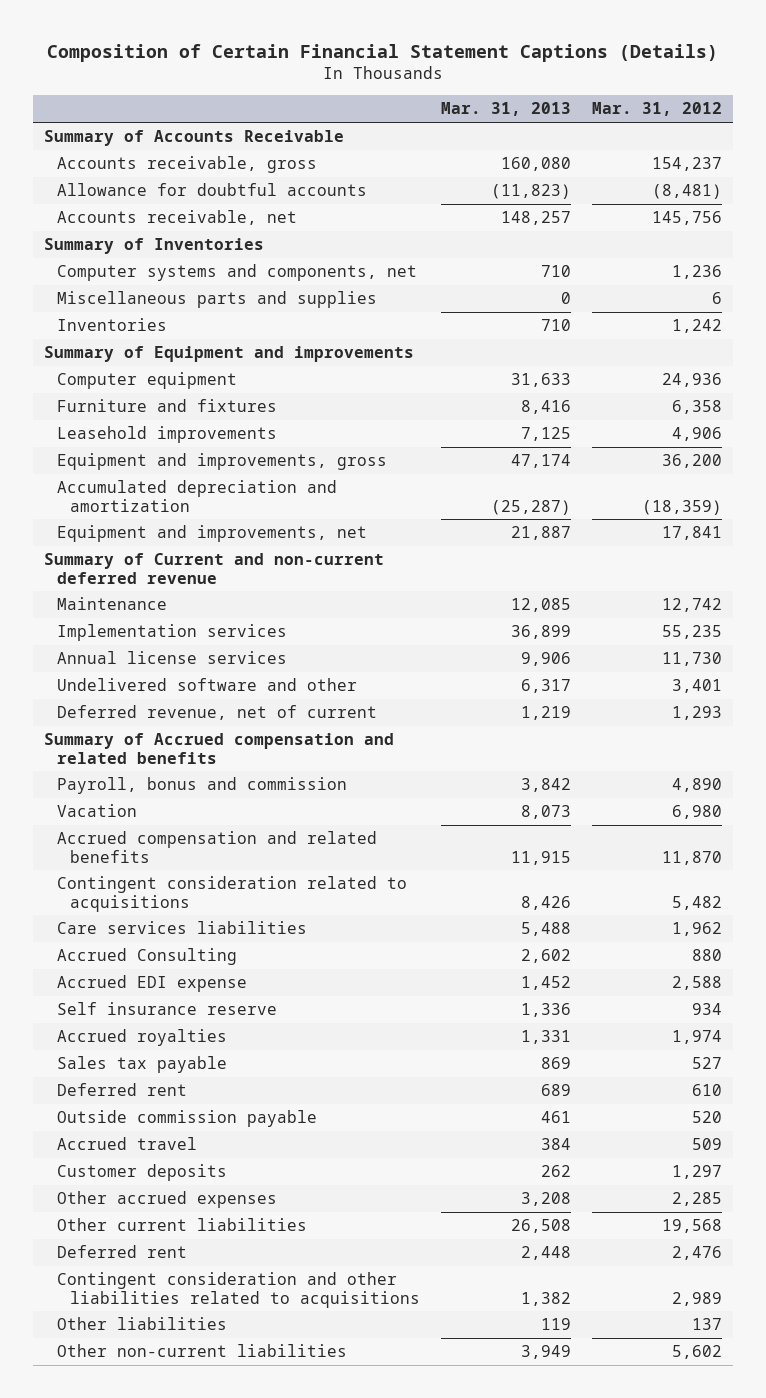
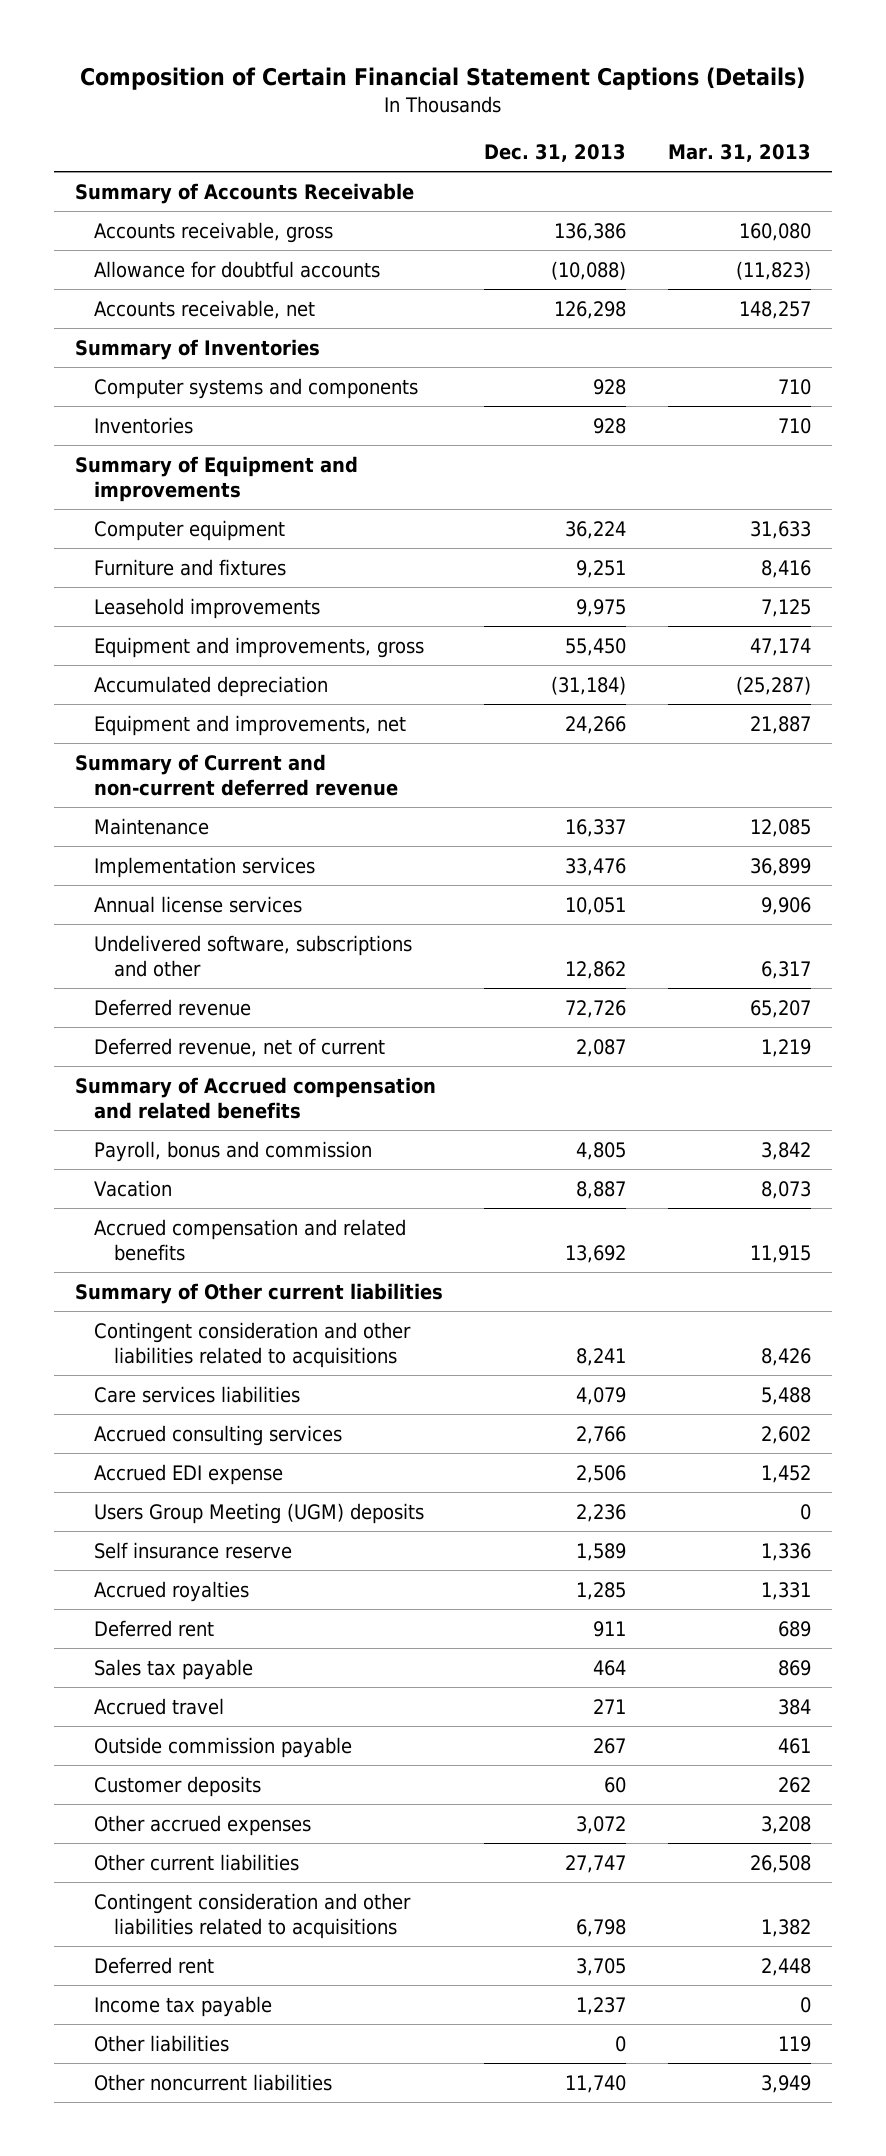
- | Mar. 31, 2013 | Mar. 31, 2012
+ | Dec. 31, 2013 | Mar. 31, 2013
- Computer systems and components, net | 710 | 1,236
- Miscellaneous parts and supplies | 0 | 6
+ Computer systems and components | 928 | 710
- Accumulated depreciation and amortization | (25,287) | (18,359)
+ Accumulated depreciation | (31,184) | (25,287)
- Undelivered software and other | 6,317 | 3,401
+ Undelivered software, subscriptions and other | 12,862 | 6,317
+ Deferred revenue | 72,726 | 65,207
- Contingent consideration related to acquisitions | 8,426 | 5,482
+ Summary of Other current liabilities
+ Contingent consideration and other liabilities related to acquisitions | 8,241 | 8,426
- Accrued Consulting | 2,602 | 880
+ Accrued consulting services | 2,766 | 2,602
+ Users Group Meeting (UGM) deposits | 2,236 | 0
moved down: Sales tax payable | 464 | 869
moved down: Outside commission payable | 267 | 461
moved down: Deferred rent | 3,705 | 2,448
+ Income tax payable | 1,237 | 0
- Other non-current liabilities | 3,949 | 5,602
+ Other noncurrent liabilities | 11,740 | 3,949

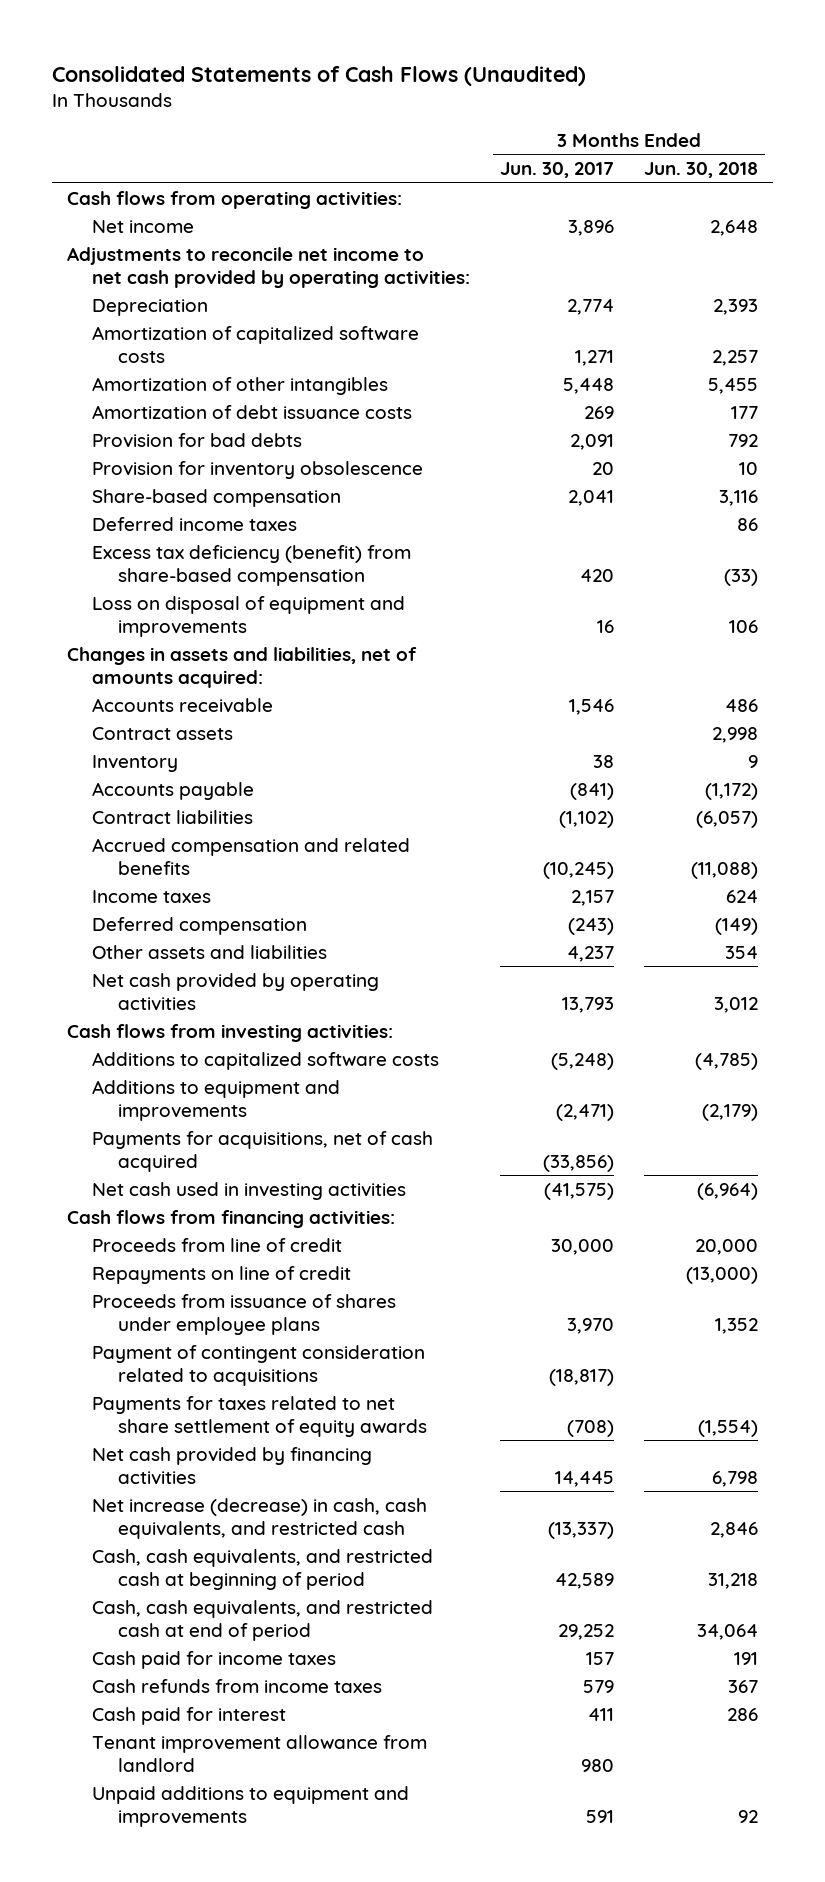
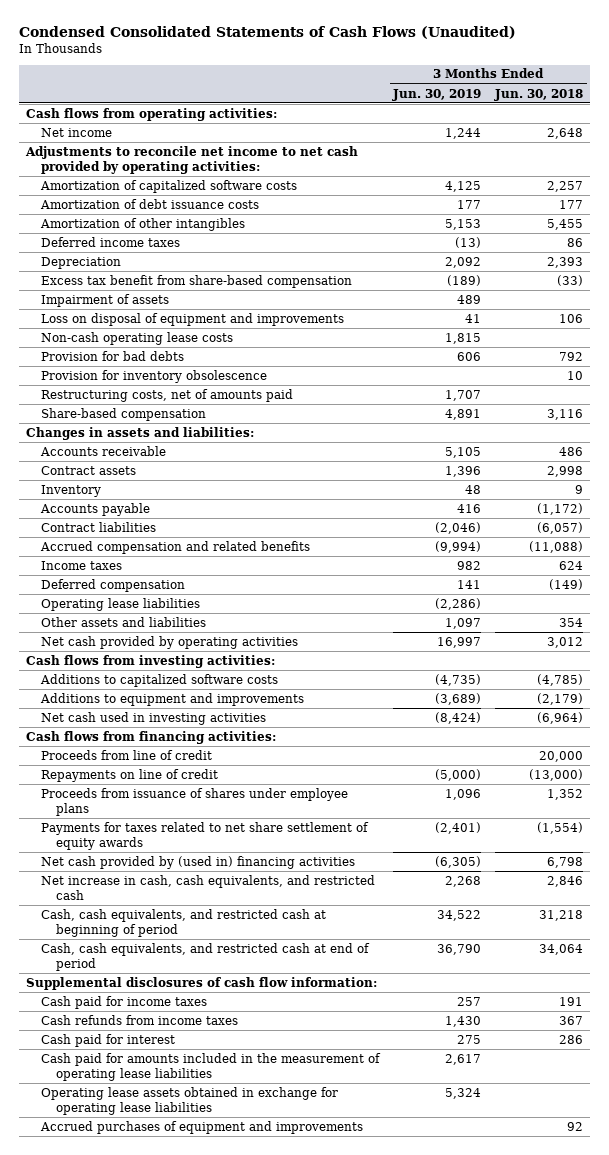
- Consolidated Statements of Cash Flows (Unaudited)
+ Condensed Consolidated Statements of Cash Flows (Unaudited)
- | 3 Months Ended Jun. 30, 2017 | 3 Months Ended Jun. 30, 2018
+ | 3 Months Ended Jun. 30, 2019 | 3 Months Ended Jun. 30, 2018
moved down: Amortization of other intangibles | 5,153 | 5,455
moved up: Deferred income taxes | (13) | 86
moved down: Depreciation | 2,092 | 2,393
+ Excess tax benefit from share-based compensation | (189) | (33)
+ Impairment of assets | 489 |
moved up: Loss on disposal of equipment and improvements | 41 | 106
+ Non-cash operating lease costs | 1,815 |
+ Restructuring costs, net of amounts paid | 1,707 |
- Excess tax deficiency (benefit) from share-based compensation | 420 | (33)
- Changes in assets and liabilities, net of amounts acquired:
+ Changes in assets and liabilities:
+ Operating lease liabilities | (2,286) |
- Payments for acquisitions, net of cash acquired | (33,856) |
- Payment of contingent consideration related to acquisitions | (18,817) |
- Net cash provided by financing activities | 14,445 | 6,798
- Net increase (decrease) in cash, cash equivalents, and restricted cash | (13,337) | 2,846
+ Net cash provided by (used in) financing activities | (6,305) | 6,798
+ Net increase in cash, cash equivalents, and restricted cash | 2,268 | 2,846
+ Supplemental disclosures of cash flow information:
- Tenant improvement allowance from landlord | 980 |
- Unpaid additions to equipment and improvements | 591 | 92
+ Cash paid for amounts included in the measurement of operating lease liabilities | 2,617 |
+ Operating lease assets obtained in exchange for operating lease liabilities | 5,324 |
+ Accrued purchases of equipment and improvements | | 92

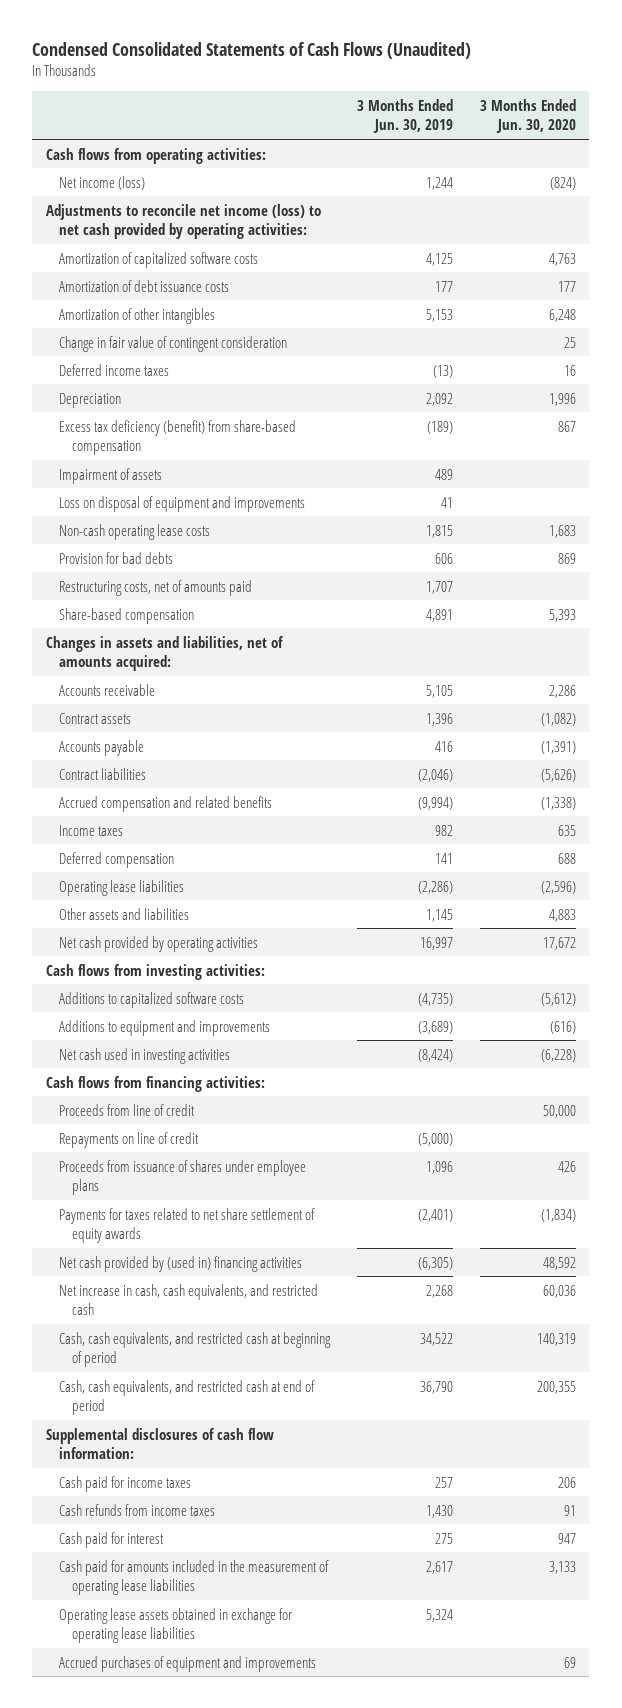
- | 3 Months Ended Jun. 30, 2019 | 3 Months Ended Jun. 30, 2018
+ | 3 Months Ended Jun. 30, 2019 | 3 Months Ended Jun. 30, 2020
- Net income | 1,244 | 2,648
- Adjustments to reconcile net income to net cash provided by operating activities:
+ Net income (loss) | 1,244 | (824)
+ Adjustments to reconcile net income (loss) to net cash provided by operating activities:
+ Change in fair value of contingent consideration | | 25
- Excess tax benefit from share-based compensation | (189) | (33)
+ Excess tax deficiency (benefit) from share-based compensation | (189) | 867
- Provision for inventory obsolescence | | 10
- Changes in assets and liabilities:
+ Changes in assets and liabilities, net of amounts acquired:
- Inventory | 48 | 9
- Other assets and liabilities | 1,097 | 354
+ Other assets and liabilities | 1,145 | 4,883

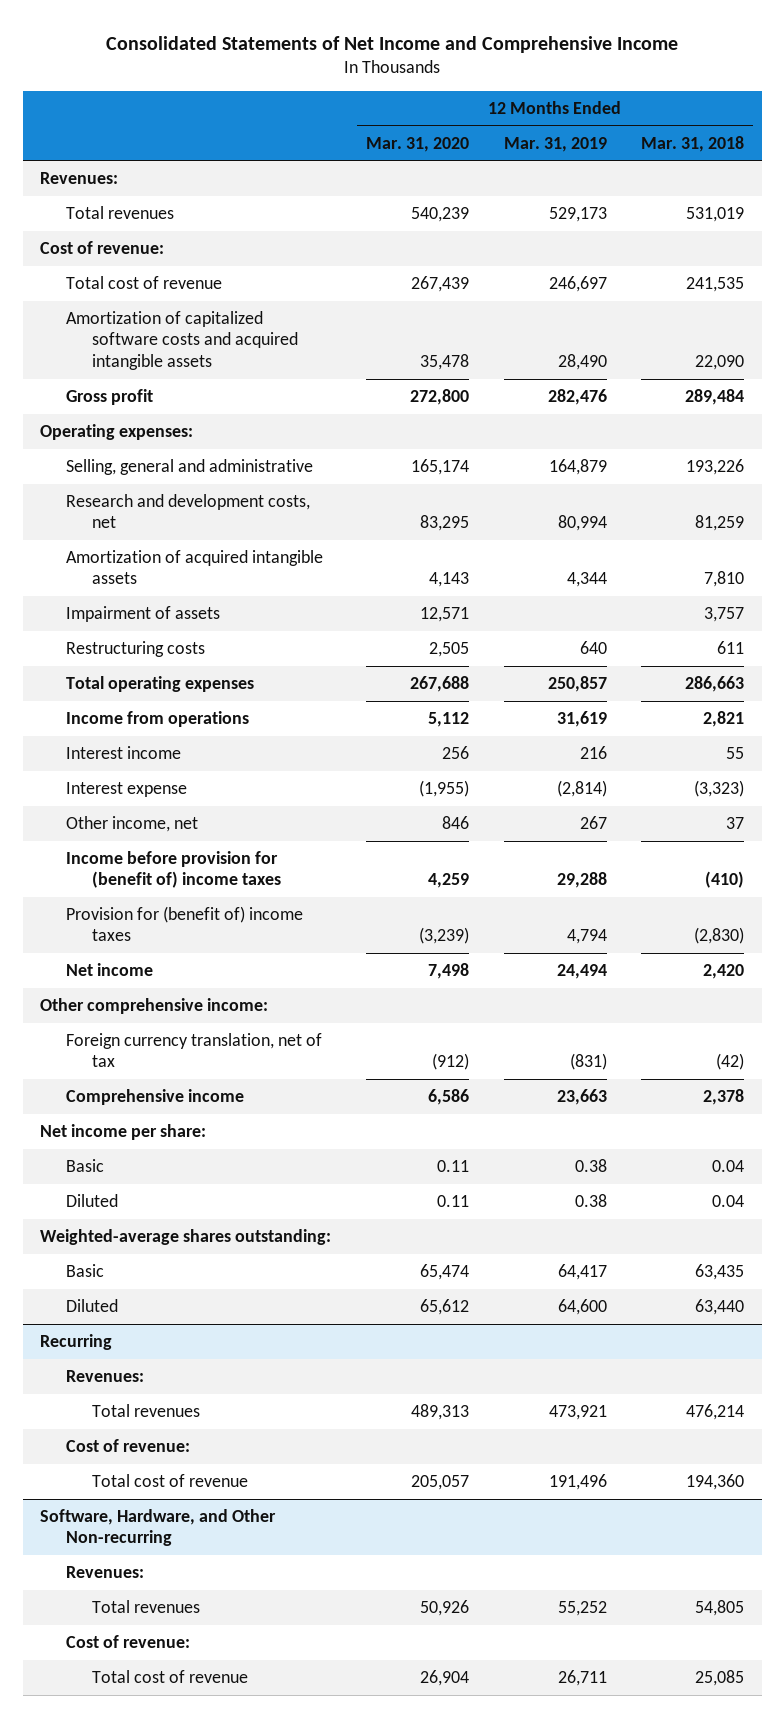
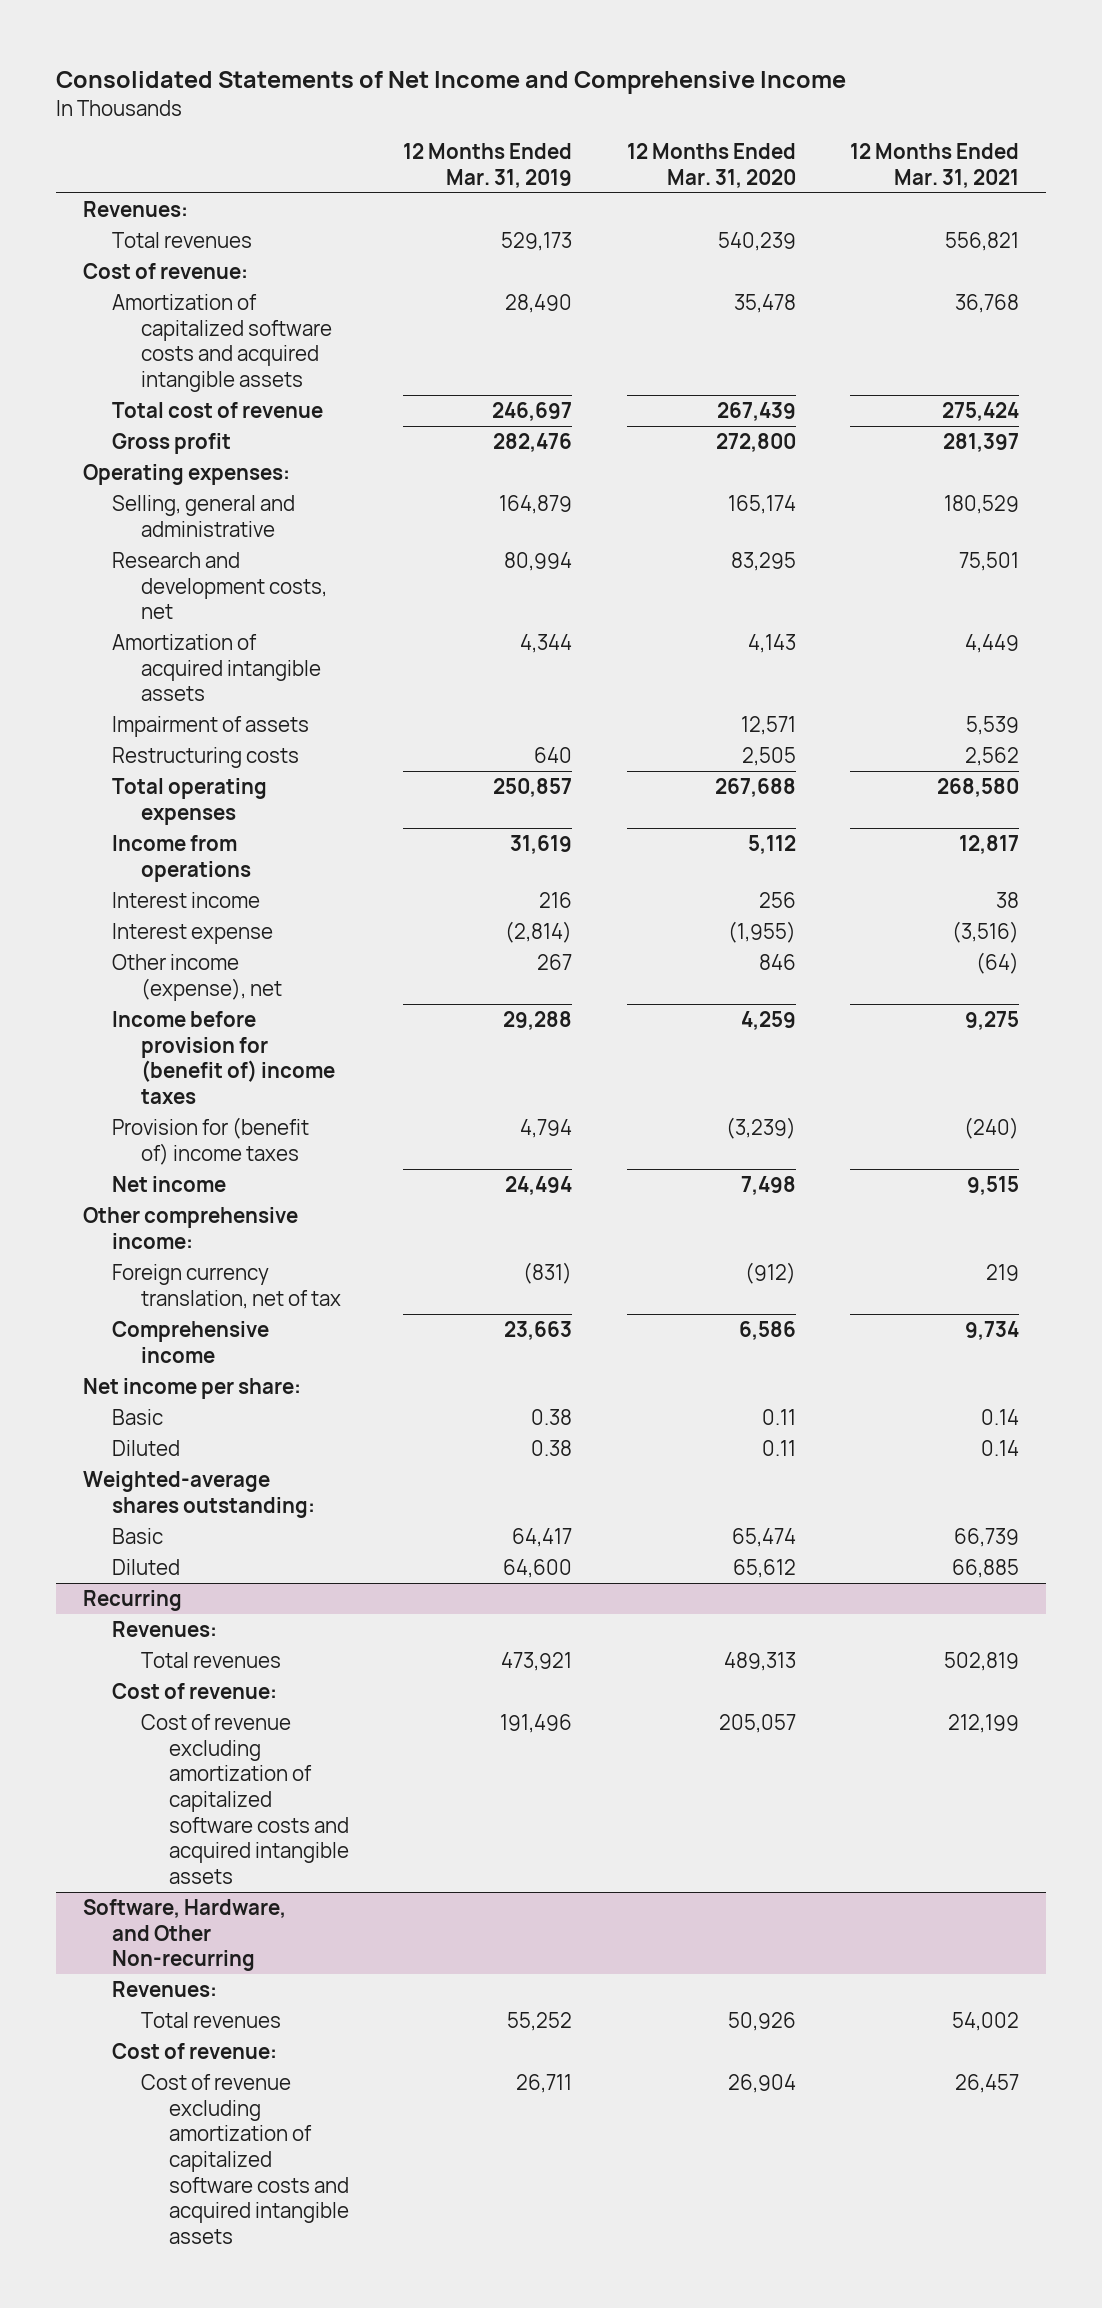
- | 12 Months Ended Mar. 31, 2020 | 12 Months Ended Mar. 31, 2019 | 12 Months Ended Mar. 31, 2018
+ | 12 Months Ended Mar. 31, 2019 | 12 Months Ended Mar. 31, 2020 | 12 Months Ended Mar. 31, 2021
moved down: Total cost of revenue | 246,697 | 267,439 | 275,424
- Other income, net | 846 | 267 | 37
+ Other income (expense), net | 267 | 846 | (64)
@ Recurring
- Total cost of revenue | 205,057 | 191,496 | 194,360
+ Cost of revenue excluding amortization of capitalized software costs and acquired intangible assets | 191,496 | 205,057 | 212,199
@ Software, Hardware, and Other Non-recurring
- Total cost of revenue | 26,904 | 26,711 | 25,085
+ Cost of revenue excluding amortization of capitalized software costs and acquired intangible assets | 26,711 | 26,904 | 26,457

